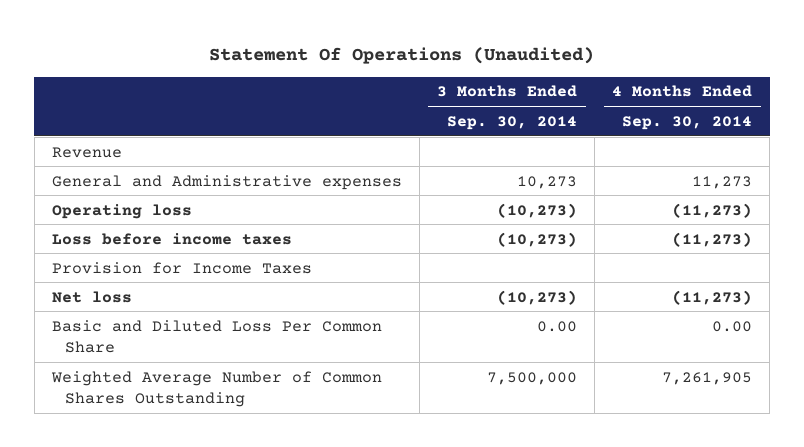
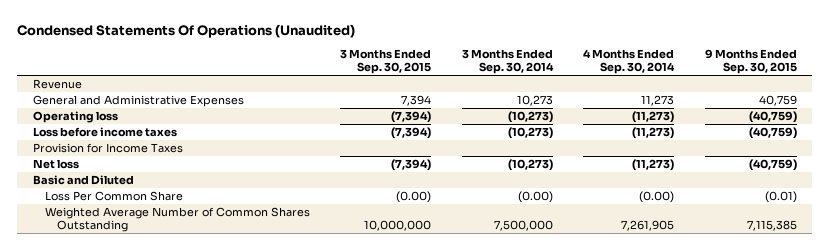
- Statement Of Operations (Unaudited)
+ Condensed Statements Of Operations (Unaudited)
- | 3 Months Ended Sep. 30, 2014 | 4 Months Ended Sep. 30, 2014
+ | 3 Months Ended Sep. 30, 2015 | 3 Months Ended Sep. 30, 2014 | 4 Months Ended Sep. 30, 2014 | 9 Months Ended Sep. 30, 2015
- General and Administrative expenses | 10,273 | 11,273
+ General and Administrative Expenses | 7,394 | 10,273 | 11,273 | 40,759
- Basic and Diluted Loss Per Common Share | 0.00 | 0.00
+ Basic and Diluted
+ Loss Per Common Share | (0.00) | (0.00) | (0.00) | (0.01)

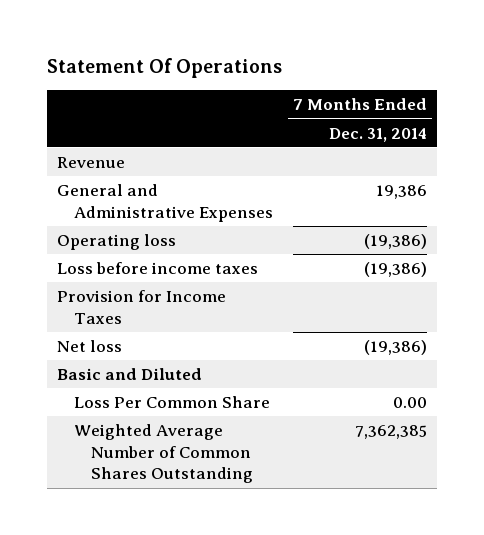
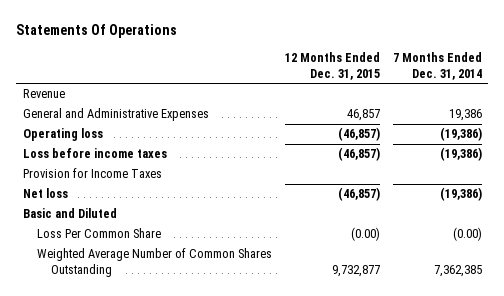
- Statement Of Operations
+ Statements Of Operations
- | 7 Months Ended Dec. 31, 2014
+ | 12 Months Ended Dec. 31, 2015 | 7 Months Ended Dec. 31, 2014
- Loss Per Common Share | 0.00
+ Loss Per Common Share | (0.00) | (0.00)

